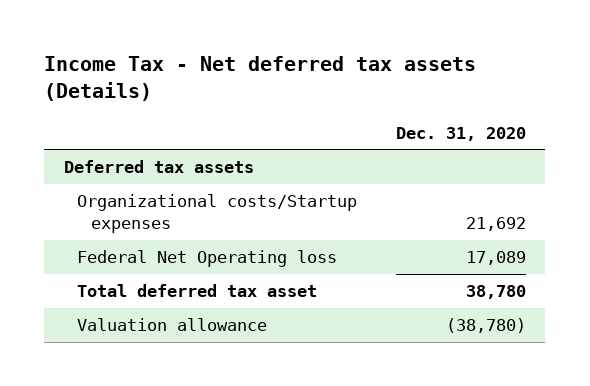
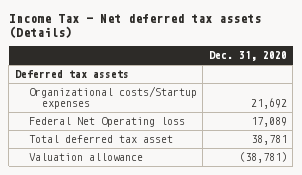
- Total deferred tax asset | 38,780
- Valuation allowance | (38,780)
+ Total deferred tax asset | 38,781
+ Valuation allowance | (38,781)

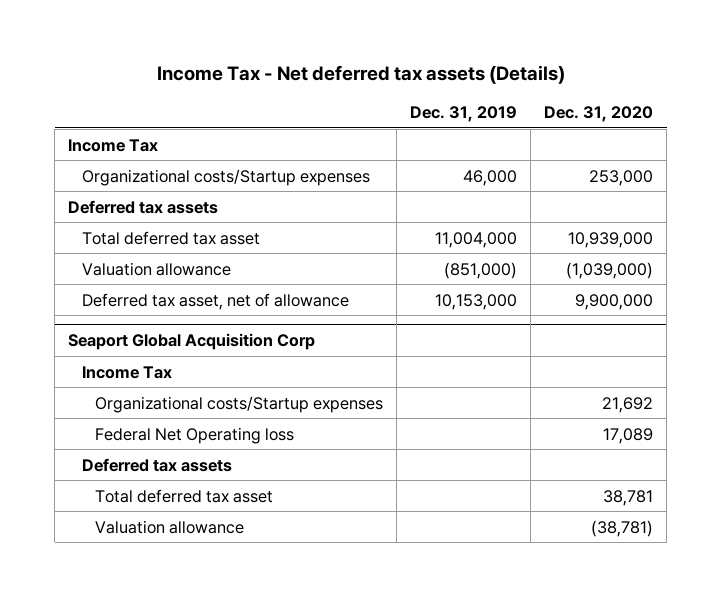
- | Dec. 31, 2020
+ | Dec. 31, 2019 | Dec. 31, 2020
+ Income Tax
+ Organizational costs/Startup expenses | 46,000 | 253,000
+ Total deferred tax asset | 11,004,000 | 10,939,000
+ Valuation allowance | (851,000) | (1,039,000)
+ Deferred tax asset, net of allowance | 10,153,000 | 9,900,000
+ Seaport Global Acquisition Corp
+ Income Tax
+ Deferred tax assets

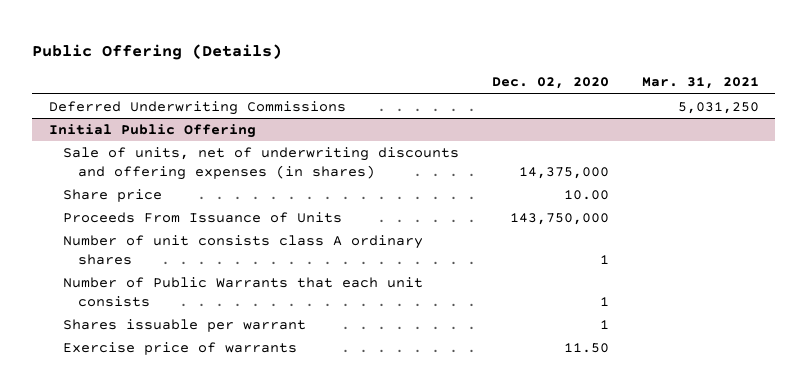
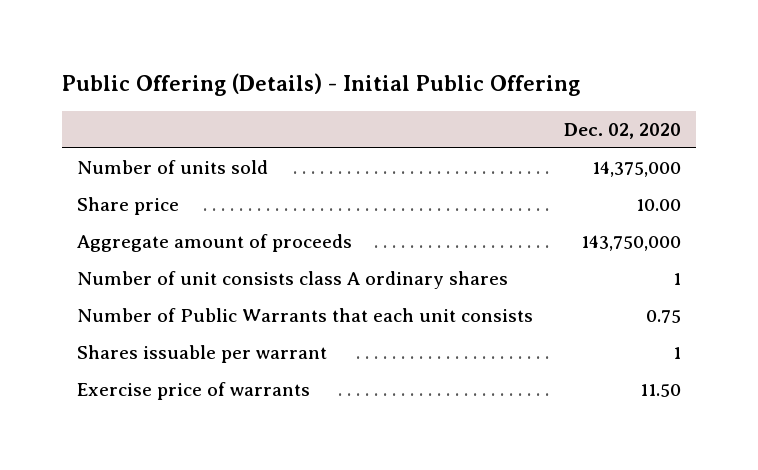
- Public Offering (Details)
+ Public Offering (Details) - Initial Public Offering
- | Dec. 02, 2020 | Mar. 31, 2021
+ | Dec. 02, 2020
- Deferred Underwriting Commissions | | 5,031,250
- Initial Public Offering
- Sale of units, net of underwriting discounts and offering expenses (in shares) | 14,375,000 |
+ Number of units sold | 14,375,000
- Proceeds From Issuance of Units | 143,750,000 |
+ Aggregate amount of proceeds | 143,750,000
- Number of Public Warrants that each unit consists | 1 |
+ Number of Public Warrants that each unit consists | 0.75

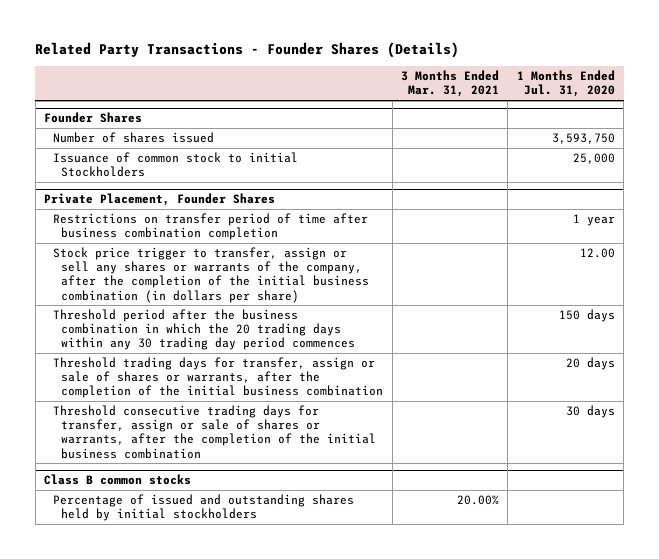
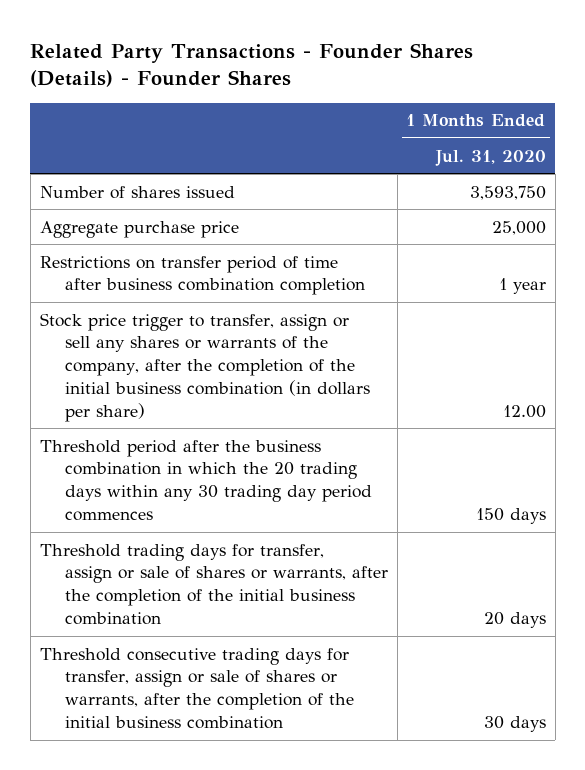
- Related Party Transactions - Founder Shares (Details)
+ Related Party Transactions - Founder Shares (Details) - Founder Shares
- | 3 Months Ended Mar. 31, 2021 | 1 Months Ended Jul. 31, 2020
+ | 1 Months Ended Jul. 31, 2020
- Founder Shares
- Issuance of common stock to initial Stockholders | | 25,000
- Private Placement, Founder Shares
+ Aggregate purchase price | 25,000
- Class B common stocks
- Percentage of issued and outstanding shares held by initial stockholders | 20.00% |

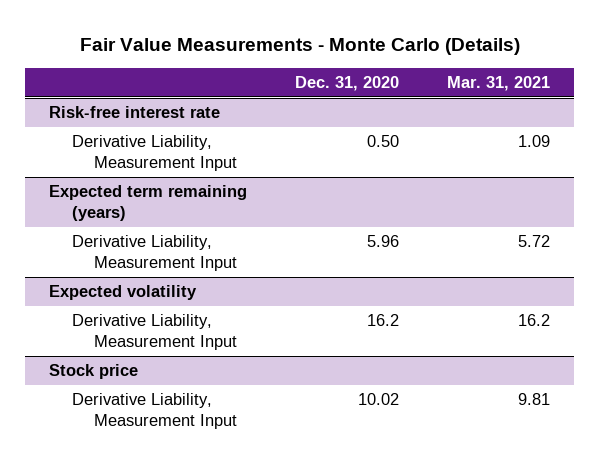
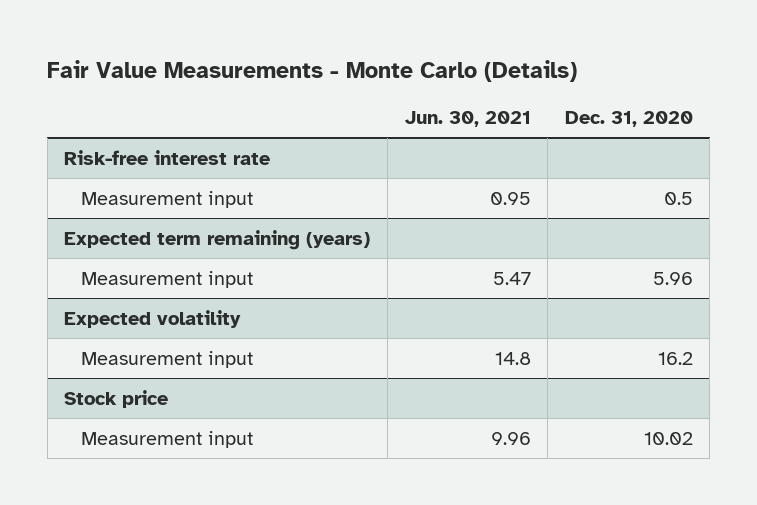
- | Dec. 31, 2020 | Mar. 31, 2021
+ | Jun. 30, 2021 | Dec. 31, 2020
@ Risk-free interest rate
- Derivative Liability, Measurement Input | 0.50 | 1.09
+ Measurement input | 0.95 | 0.5
@ Expected term remaining (years)
- Derivative Liability, Measurement Input | 5.96 | 5.72
+ Measurement input | 5.47 | 5.96
@ Expected volatility
- Derivative Liability, Measurement Input | 16.2 | 16.2
+ Measurement input | 14.8 | 16.2
@ Stock price
- Derivative Liability, Measurement Input | 10.02 | 9.81
+ Measurement input | 9.96 | 10.02

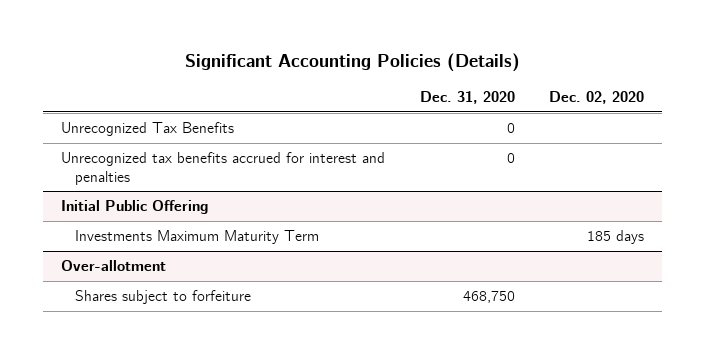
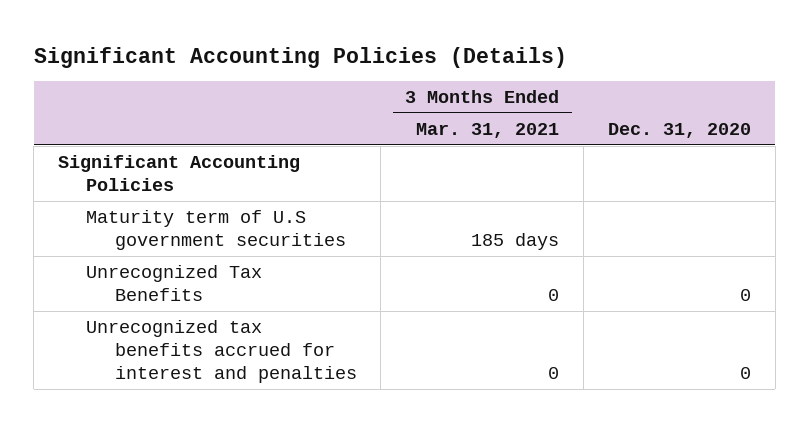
- | Dec. 31, 2020 | Dec. 02, 2020
+ | 3 Months Ended Mar. 31, 2021 | Dec. 31, 2020
+ Significant Accounting Policies
+ Maturity term of U.S government securities | 185 days |
- Initial Public Offering
- Investments Maximum Maturity Term | | 185 days
- Over-allotment
- Shares subject to forfeiture | 468,750 |

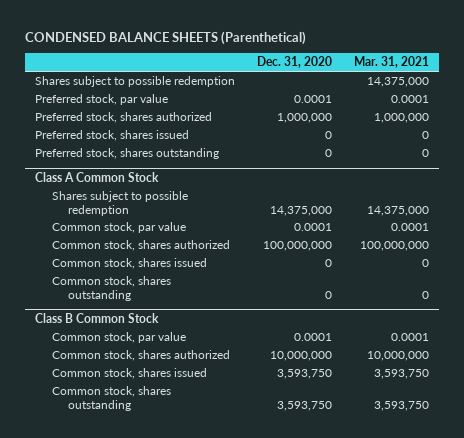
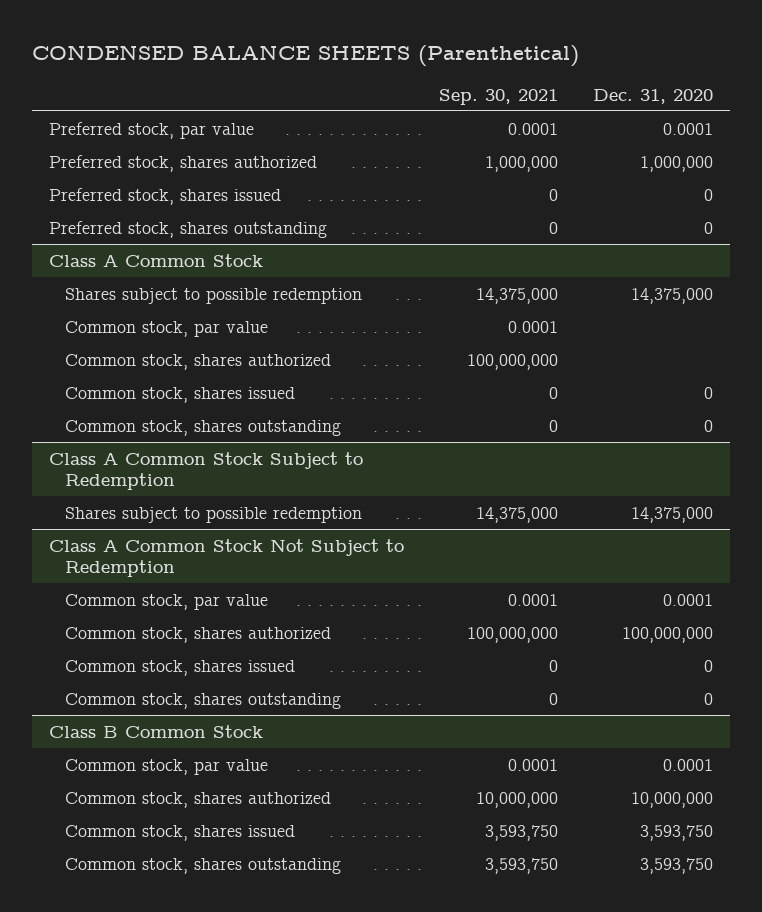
- | Dec. 31, 2020 | Mar. 31, 2021
+ | Sep. 30, 2021 | Dec. 31, 2020
- Shares subject to possible redemption | | 14,375,000
@ Class A Common Stock
+ Common stock, par value | 0.0001 |
+ Common stock, shares authorized | 100,000,000 |
+ Common stock, shares issued | 0 | 0
+ Common stock, shares outstanding | 0 | 0
+ Class A Common Stock Subject to Redemption
+ Shares subject to possible redemption | 14,375,000 | 14,375,000
+ Class A Common Stock Not Subject to Redemption

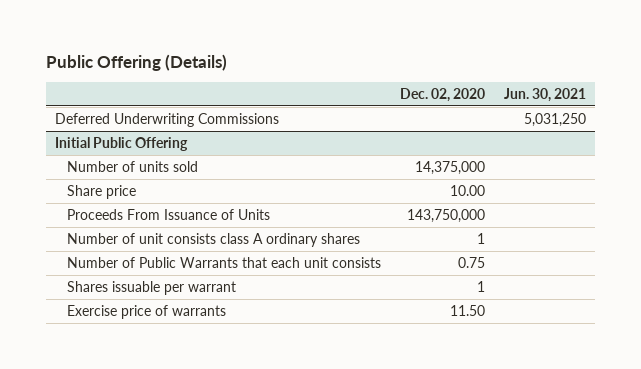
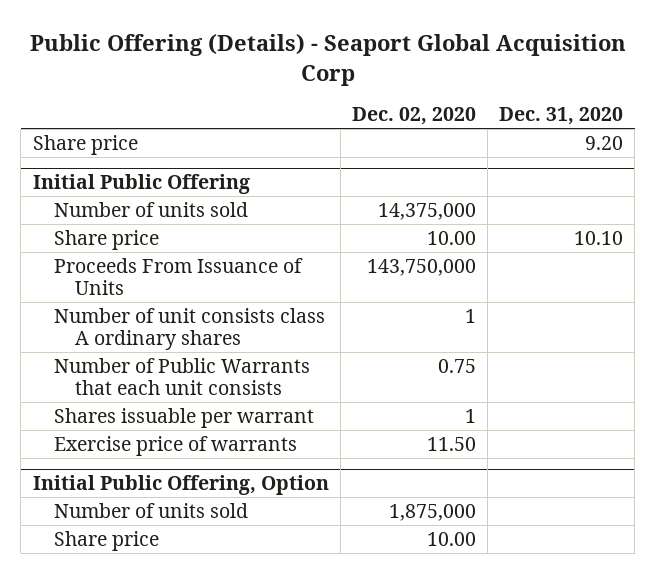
- Public Offering (Details)
+ Public Offering (Details) - Seaport Global Acquisition Corp
- | Dec. 02, 2020 | Jun. 30, 2021
+ | Dec. 02, 2020 | Dec. 31, 2020
- Deferred Underwriting Commissions | | 5,031,250
+ Share price | | 9.20
+ Initial Public Offering, Option
+ Number of units sold | 1,875,000 |
+ Share price | 10.00 |

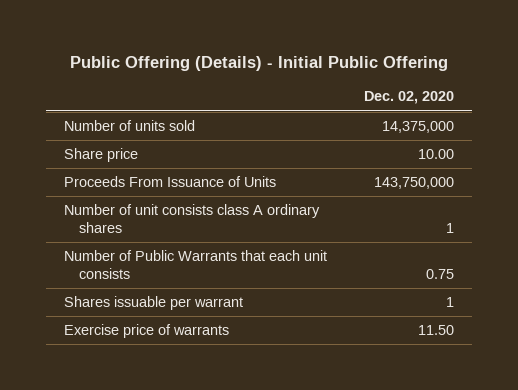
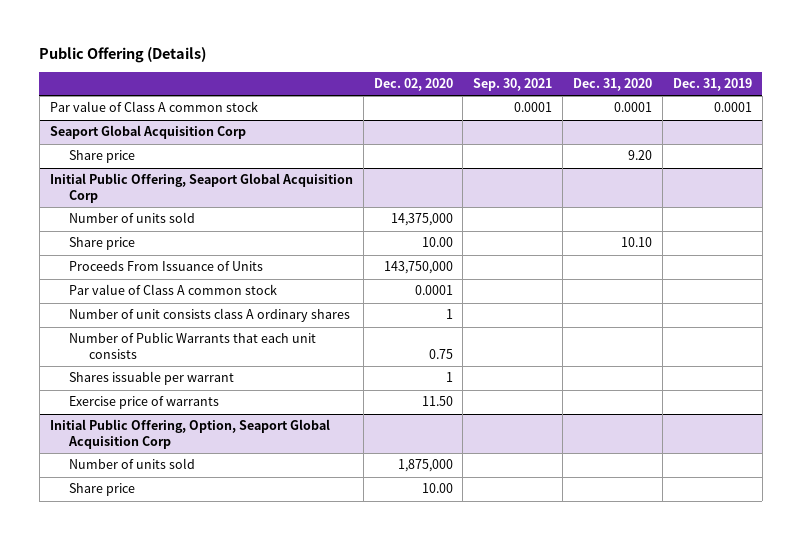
- Public Offering (Details) - Initial Public Offering
+ Public Offering (Details)
- | Dec. 02, 2020
+ | Dec. 02, 2020 | Sep. 30, 2021 | Dec. 31, 2020 | Dec. 31, 2019
+ Par value of Class A common stock | | 0.0001 | 0.0001 | 0.0001
+ Seaport Global Acquisition Corp
+ Share price | | | 9.20 |
+ Initial Public Offering, Seaport Global Acquisition Corp
+ Par value of Class A common stock | 0.0001 | | |
+ Initial Public Offering, Option, Seaport Global Acquisition Corp
+ Number of units sold | 1,875,000 | | |
+ Share price | 10.00 | | |

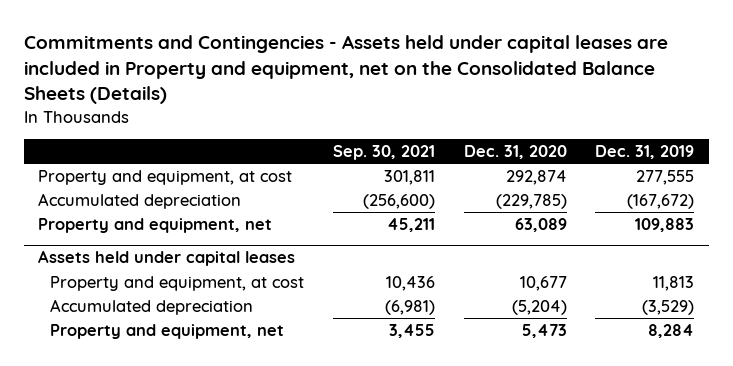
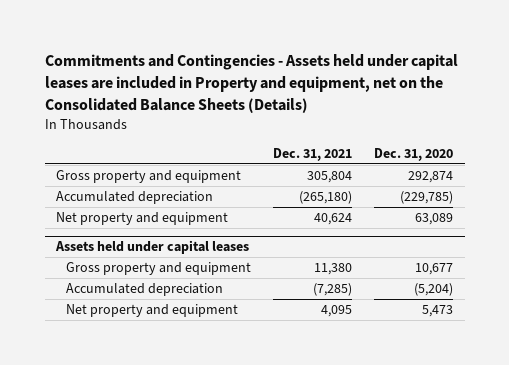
- | Sep. 30, 2021 | Dec. 31, 2020 | Dec. 31, 2019
+ | Dec. 31, 2021 | Dec. 31, 2020
- Property and equipment, at cost | 301,811 | 292,874 | 277,555
+ Gross property and equipment | 305,804 | 292,874
- Property and equipment, net | 45,211 | 63,089 | 109,883
+ Net property and equipment | 40,624 | 63,089
@ Assets held under capital leases
- Property and equipment, at cost | 10,436 | 10,677 | 11,813
+ Gross property and equipment | 11,380 | 10,677
- Property and equipment, net | 3,455 | 5,473 | 8,284
+ Net property and equipment | 4,095 | 5,473

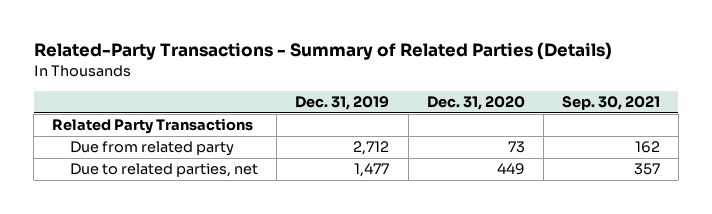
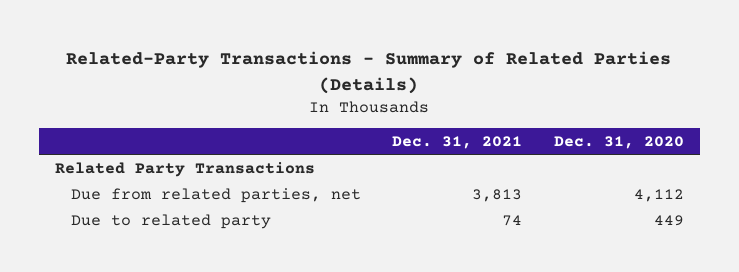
- | Dec. 31, 2019 | Dec. 31, 2020 | Sep. 30, 2021
+ | Dec. 31, 2021 | Dec. 31, 2020
- Due from related party | 2,712 | 73 | 162
- Due to related parties, net | 1,477 | 449 | 357
+ Due from related parties, net | 3,813 | 4,112
+ Due to related party | 74 | 449

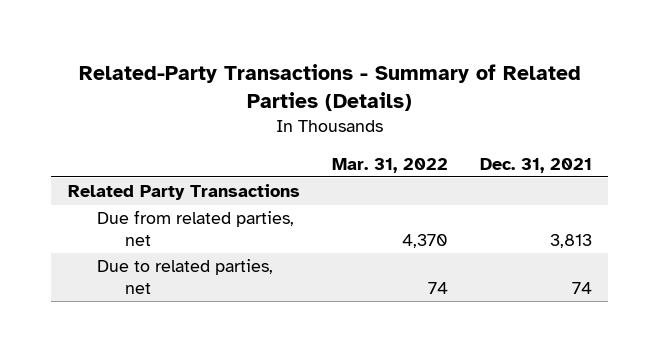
- | Dec. 31, 2021 | Dec. 31, 2020
+ | Mar. 31, 2022 | Dec. 31, 2021
- Due to related party | 74 | 449
+ Due to related parties, net | 74 | 74

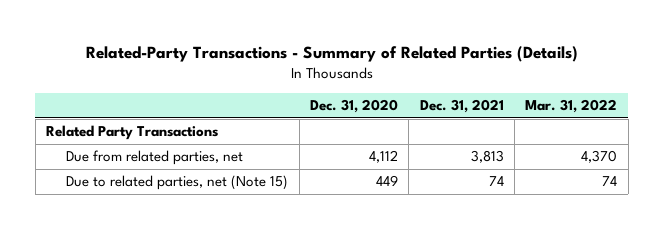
- | Mar. 31, 2022 | Dec. 31, 2021
+ | Dec. 31, 2020 | Dec. 31, 2021 | Mar. 31, 2022
- Due to related parties, net | 74 | 74
+ Due to related parties, net (Note 15) | 449 | 74 | 74

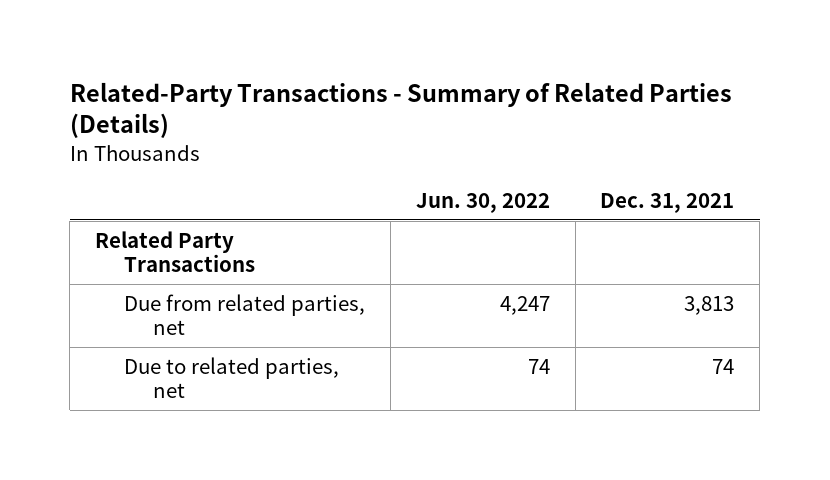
- | Dec. 31, 2020 | Dec. 31, 2021 | Mar. 31, 2022
+ | Jun. 30, 2022 | Dec. 31, 2021
- Due to related parties, net (Note 15) | 449 | 74 | 74
+ Due to related parties, net | 74 | 74

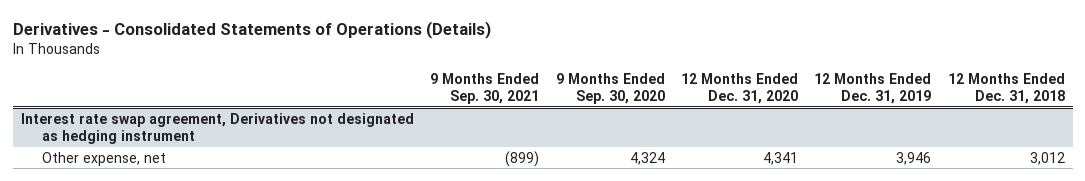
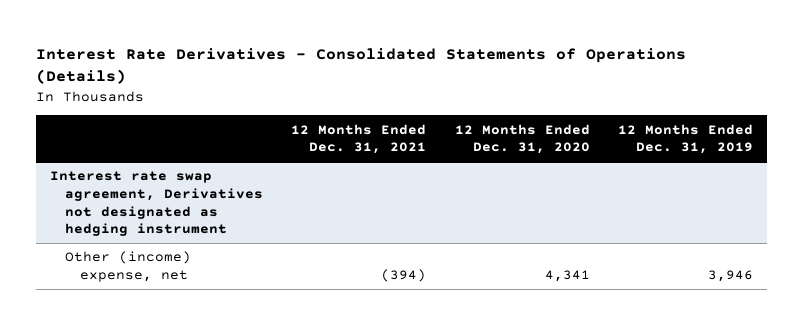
- Derivatives - Consolidated Statements of Operations (Details)
+ Interest Rate Derivatives - Consolidated Statements of Operations (Details)
- | 9 Months Ended Sep. 30, 2021 | 9 Months Ended Sep. 30, 2020 | 12 Months Ended Dec. 31, 2020 | 12 Months Ended Dec. 31, 2019 | 12 Months Ended Dec. 31, 2018
+ | 12 Months Ended Dec. 31, 2021 | 12 Months Ended Dec. 31, 2020 | 12 Months Ended Dec. 31, 2019
@ Interest rate swap agreement, Derivatives not designated as hedging instrument
- Other expense, net | (899) | 4,324 | 4,341 | 3,946 | 3,012
+ Other (income) expense, net | (394) | 4,341 | 3,946

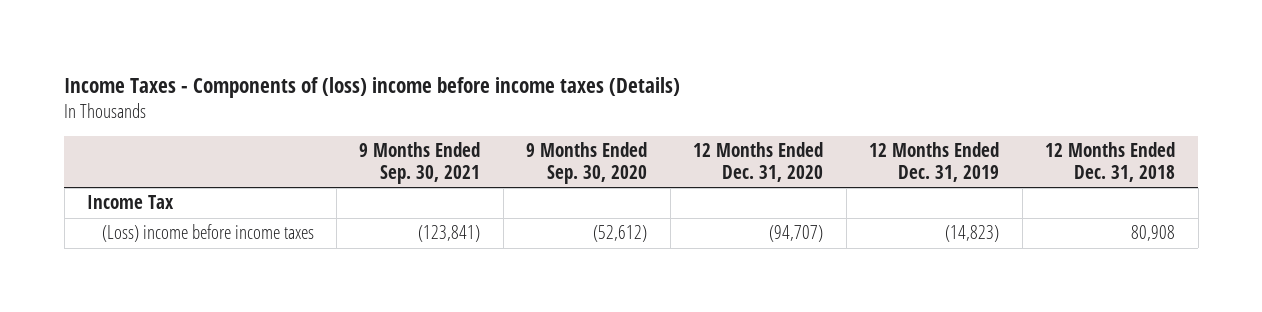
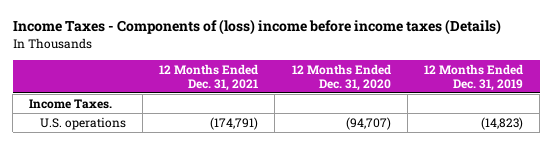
- | 9 Months Ended Sep. 30, 2021 | 9 Months Ended Sep. 30, 2020 | 12 Months Ended Dec. 31, 2020 | 12 Months Ended Dec. 31, 2019 | 12 Months Ended Dec. 31, 2018
+ | 12 Months Ended Dec. 31, 2021 | 12 Months Ended Dec. 31, 2020 | 12 Months Ended Dec. 31, 2019
- Income Tax
- (Loss) income before income taxes | (123,841) | (52,612) | (94,707) | (14,823) | 80,908
+ Income Taxes.
+ U.S. operations | (174,791) | (94,707) | (14,823)

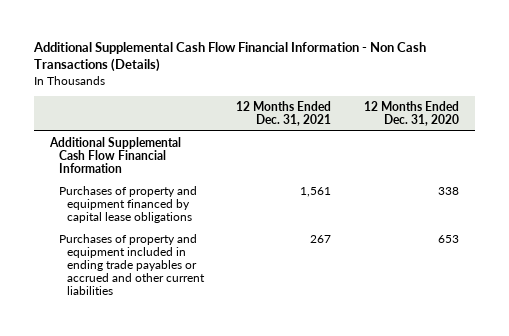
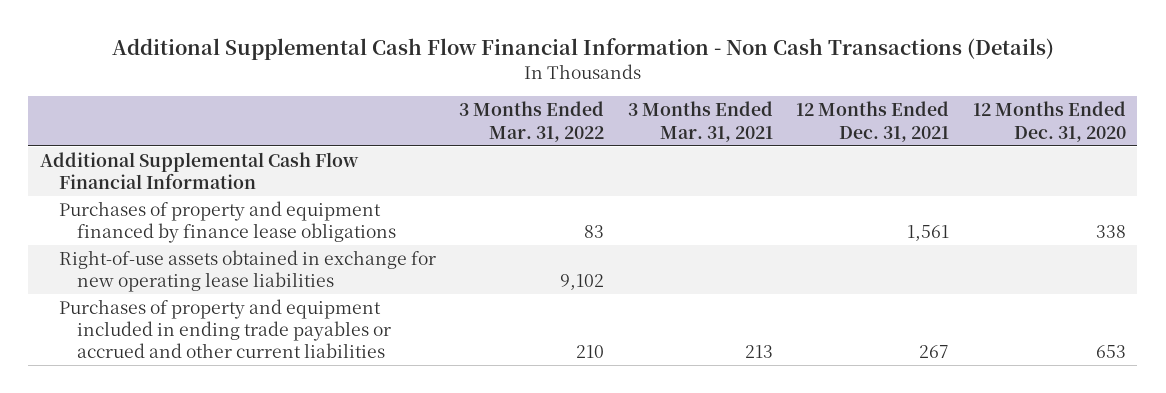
- | 12 Months Ended Dec. 31, 2021 | 12 Months Ended Dec. 31, 2020
+ | 3 Months Ended Mar. 31, 2022 | 3 Months Ended Mar. 31, 2021 | 12 Months Ended Dec. 31, 2021 | 12 Months Ended Dec. 31, 2020
- Purchases of property and equipment financed by capital lease obligations | 1,561 | 338
+ Purchases of property and equipment financed by finance lease obligations | 83 | | 1,561 | 338
+ Right-of-use assets obtained in exchange for new operating lease liabilities | 9,102 | | |

